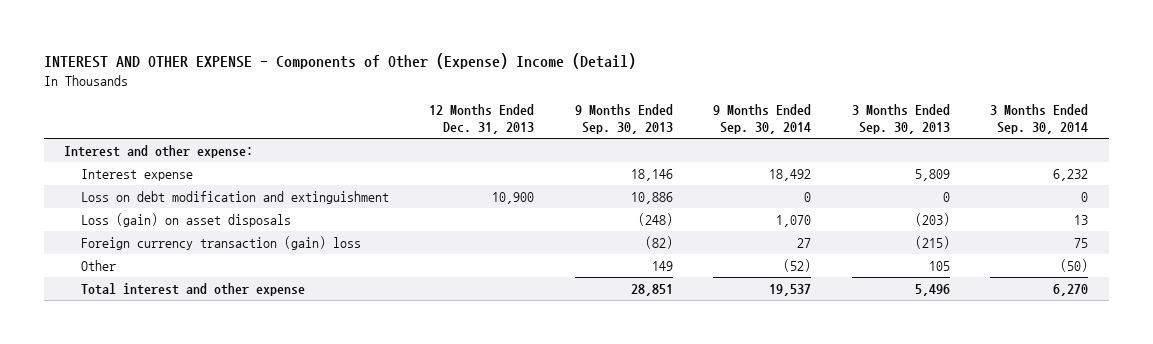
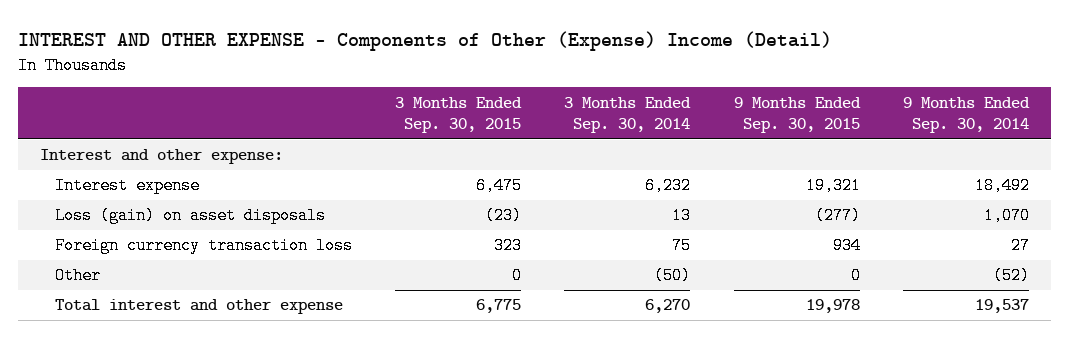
- | 12 Months Ended Dec. 31, 2013 | 9 Months Ended Sep. 30, 2013 | 9 Months Ended Sep. 30, 2014 | 3 Months Ended Sep. 30, 2013 | 3 Months Ended Sep. 30, 2014
+ | 3 Months Ended Sep. 30, 2015 | 3 Months Ended Sep. 30, 2014 | 9 Months Ended Sep. 30, 2015 | 9 Months Ended Sep. 30, 2014
- Loss on debt modification and extinguishment | 10,900 | 10,886 | 0 | 0 | 0
- Foreign currency transaction (gain) loss | | (82) | 27 | (215) | 75
+ Foreign currency transaction loss | 323 | 75 | 934 | 27

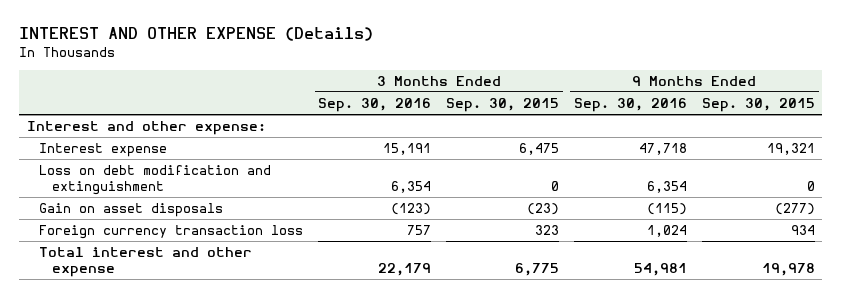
- INTEREST AND OTHER EXPENSE - Components of Other (Expense) Income (Detail)
+ INTEREST AND OTHER EXPENSE (Details)
- | 3 Months Ended Sep. 30, 2015 | 3 Months Ended Sep. 30, 2014 | 9 Months Ended Sep. 30, 2015 | 9 Months Ended Sep. 30, 2014
+ | 3 Months Ended Sep. 30, 2016 | 3 Months Ended Sep. 30, 2015 | 9 Months Ended Sep. 30, 2016 | 9 Months Ended Sep. 30, 2015
- Loss (gain) on asset disposals | (23) | 13 | (277) | 1,070
+ Loss on debt modification and extinguishment | 6,354 | 0 | 6,354 | 0
+ Gain on asset disposals | (123) | (23) | (115) | (277)
- Other | 0 | (50) | 0 | (52)

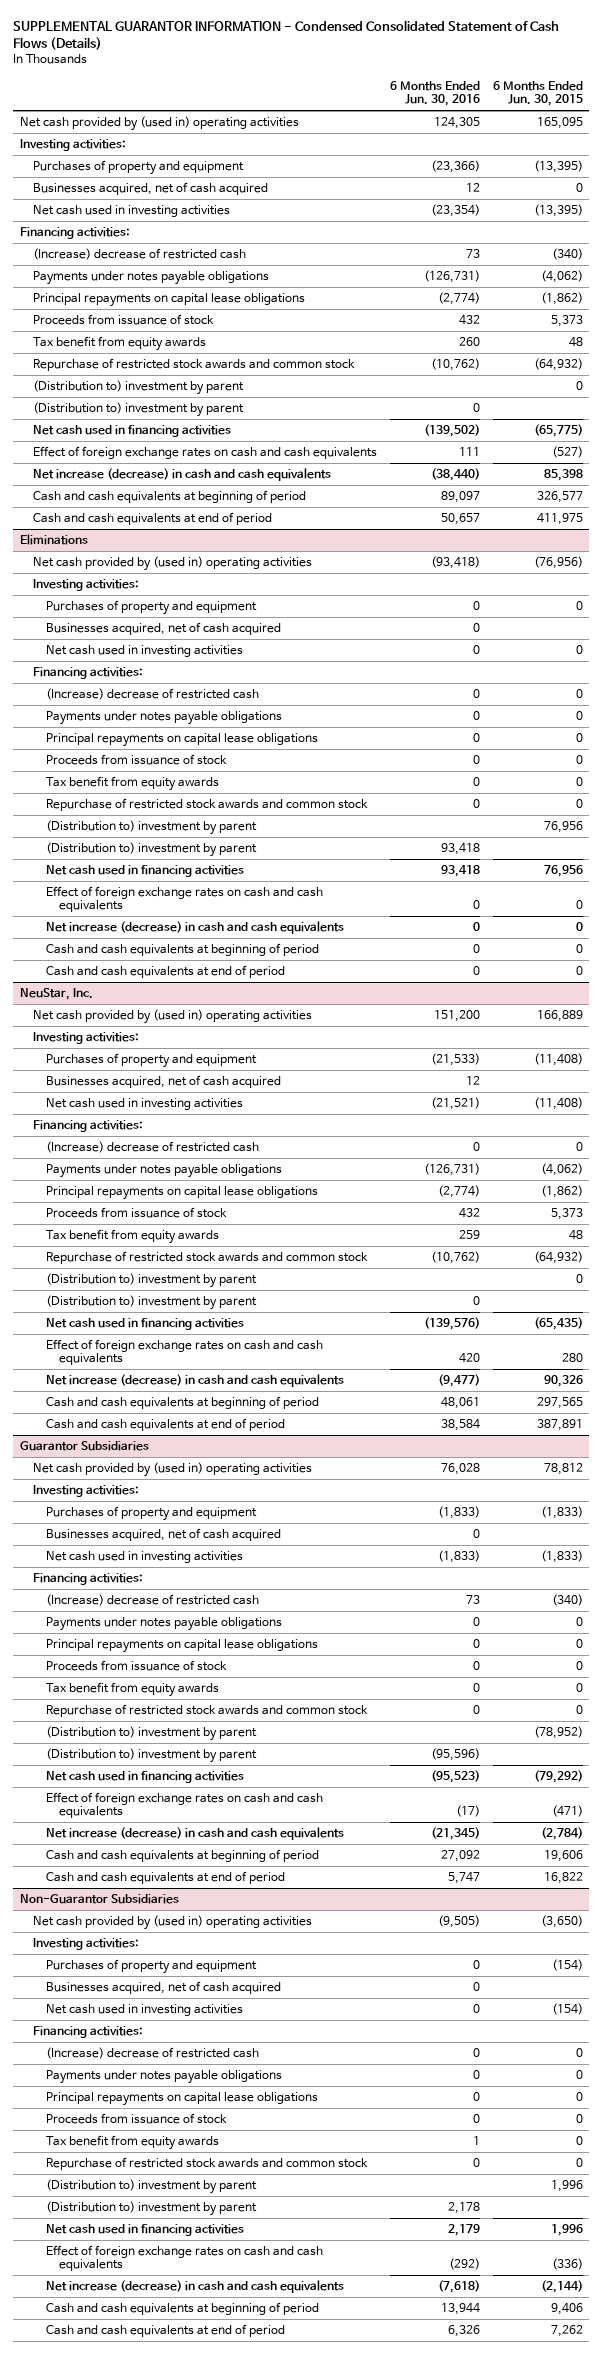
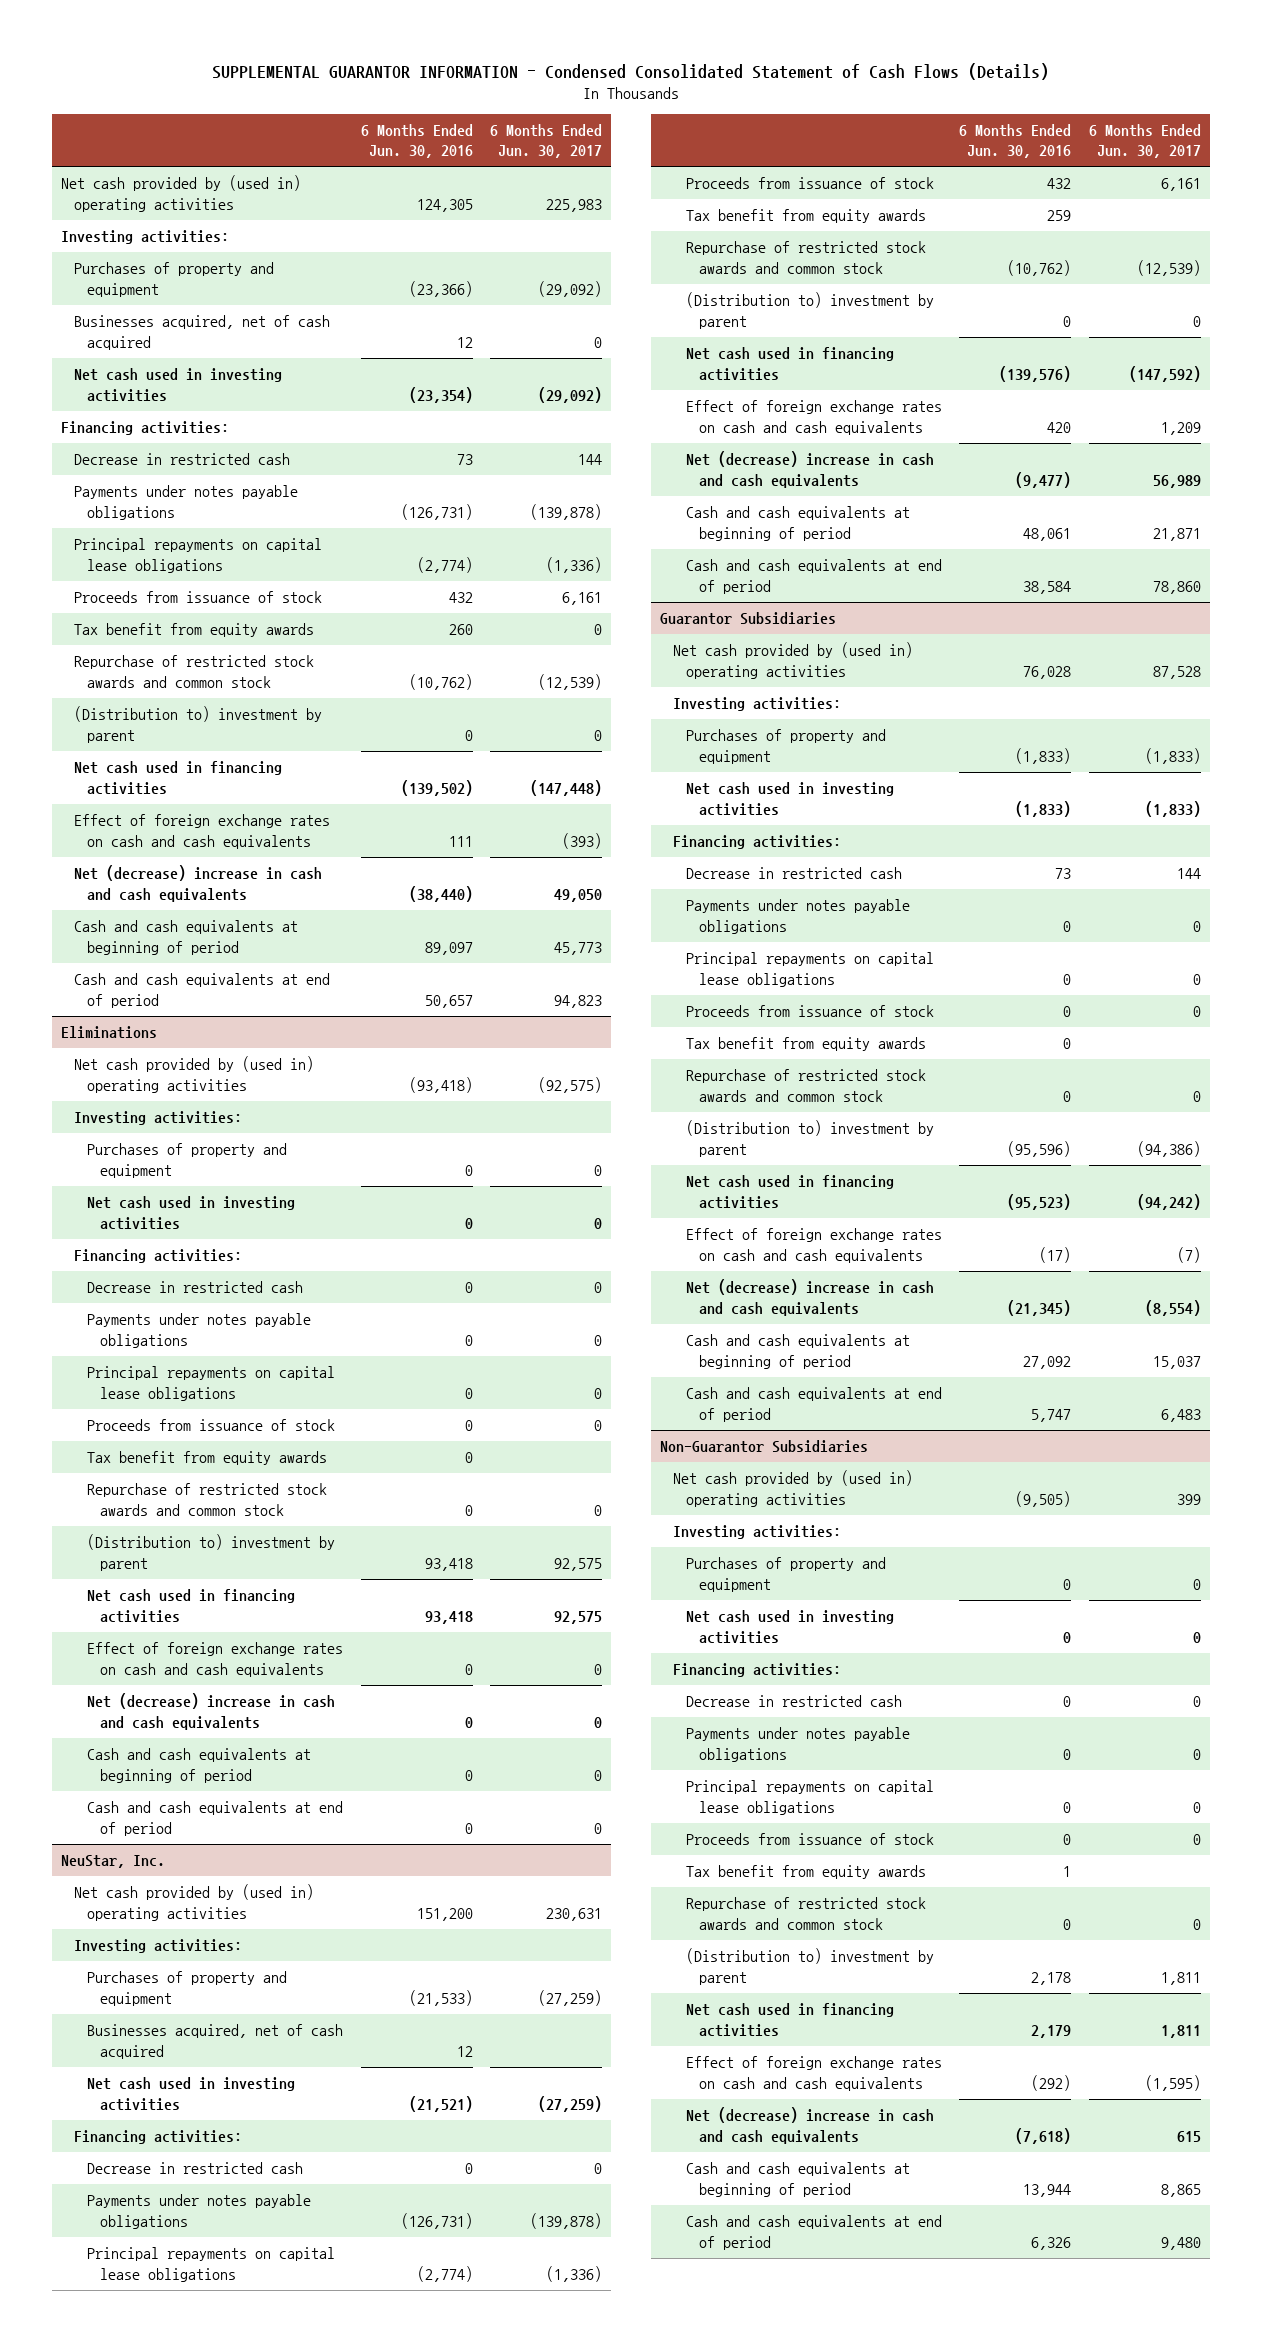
- | 6 Months Ended Jun. 30, 2016 | 6 Months Ended Jun. 30, 2015
+ | 6 Months Ended Jun. 30, 2016 | 6 Months Ended Jun. 30, 2017
- (Increase) decrease of restricted cash | 73 | (340)
+ Decrease in restricted cash | 73 | 144
- (Distribution to) investment by parent | | 0
- Net increase (decrease) in cash and cash equivalents | (38,440) | 85,398
+ Net (decrease) increase in cash and cash equivalents | (38,440) | 49,050
@ Eliminations
- Businesses acquired, net of cash acquired | 0 |
- (Increase) decrease of restricted cash | 0 | 0
+ Decrease in restricted cash | 0 | 0
- (Distribution to) investment by parent | | 76,956
- Net increase (decrease) in cash and cash equivalents | 0 | 0
+ Net (decrease) increase in cash and cash equivalents | 0 | 0
@ NeuStar, Inc.
- (Increase) decrease of restricted cash | 0 | 0
+ Decrease in restricted cash | 0 | 0
- (Distribution to) investment by parent | | 0
- Net increase (decrease) in cash and cash equivalents | (9,477) | 90,326
+ Net (decrease) increase in cash and cash equivalents | (9,477) | 56,989
@ Guarantor Subsidiaries
- Businesses acquired, net of cash acquired | 0 |
- (Increase) decrease of restricted cash | 73 | (340)
+ Decrease in restricted cash | 73 | 144
- (Distribution to) investment by parent | | (78,952)
- Net increase (decrease) in cash and cash equivalents | (21,345) | (2,784)
+ Net (decrease) increase in cash and cash equivalents | (21,345) | (8,554)
@ Non-Guarantor Subsidiaries
- Businesses acquired, net of cash acquired | 0 |
- (Increase) decrease of restricted cash | 0 | 0
+ Decrease in restricted cash | 0 | 0
- (Distribution to) investment by parent | | 1,996
- Net increase (decrease) in cash and cash equivalents | (7,618) | (2,144)
+ Net (decrease) increase in cash and cash equivalents | (7,618) | 615

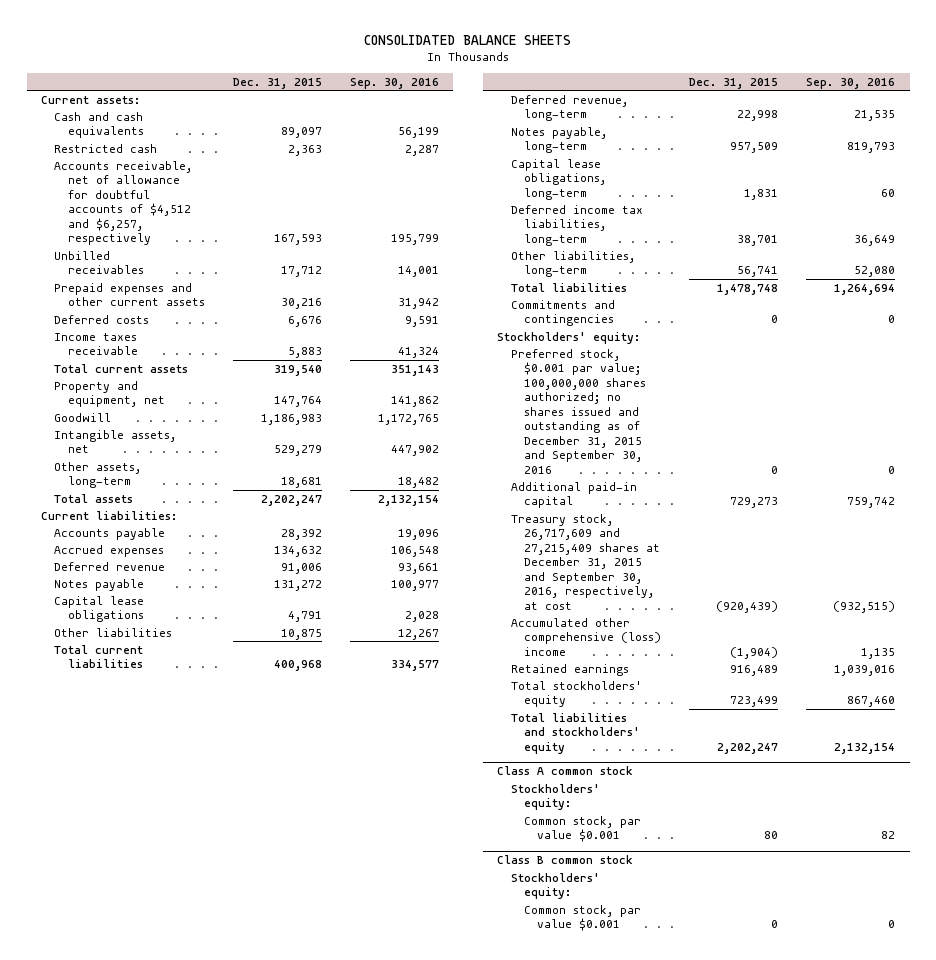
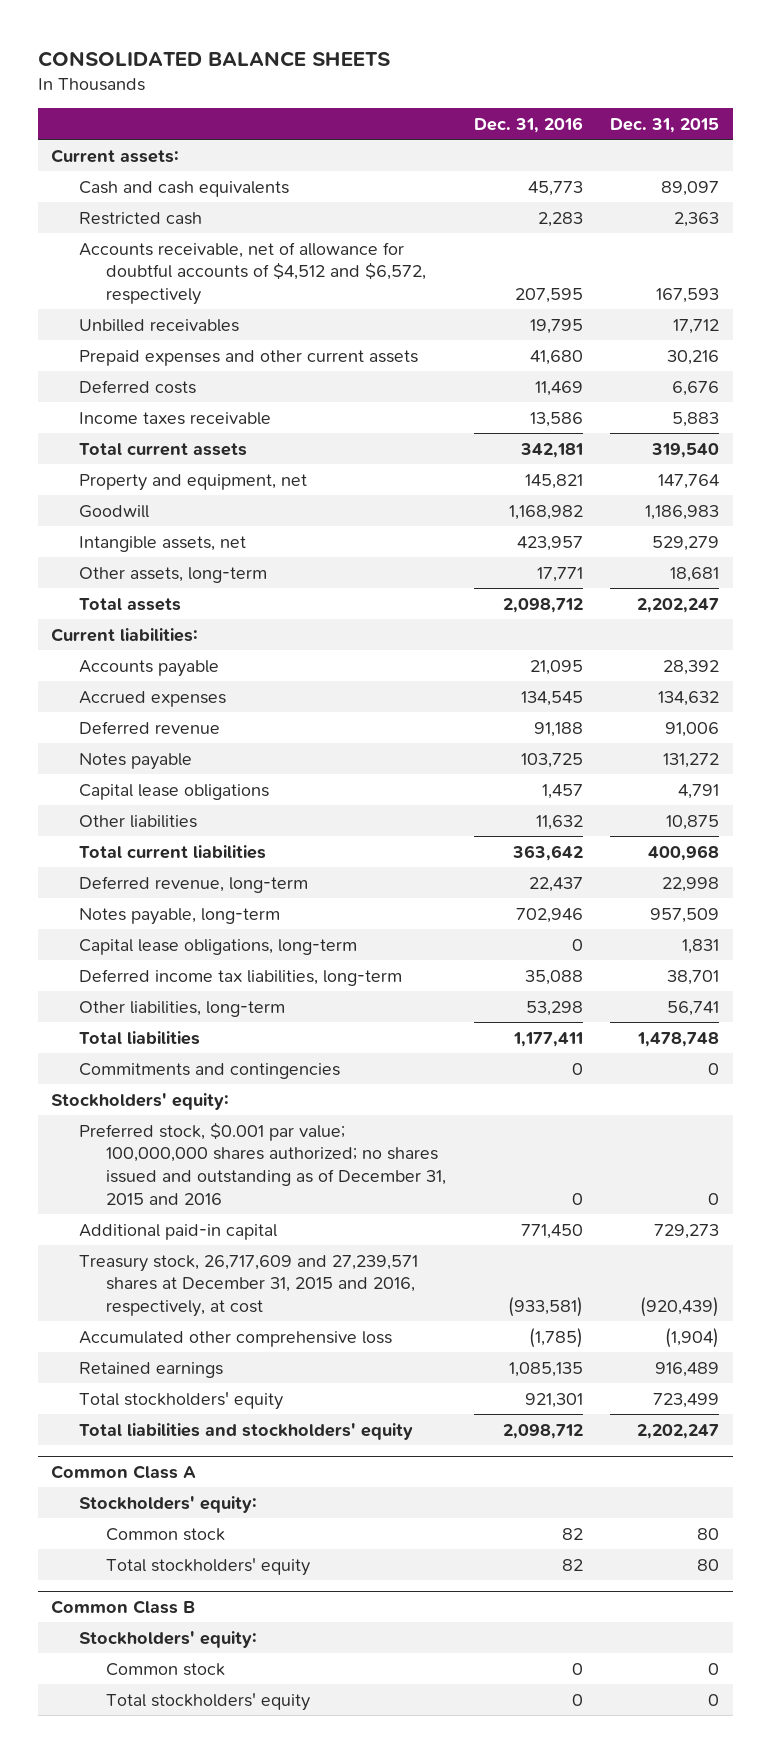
- | Dec. 31, 2015 | Sep. 30, 2016
+ | Dec. 31, 2016 | Dec. 31, 2015
- Accounts receivable, net of allowance for doubtful accounts of $4,512 and $6,257, respectively | 167,593 | 195,799
+ Accounts receivable, net of allowance for doubtful accounts of $4,512 and $6,572, respectively | 207,595 | 167,593
- Preferred stock, $0.001 par value; 100,000,000 shares authorized; no shares issued and outstanding as of December 31, 2015 and September 30, 2016 | 0 | 0
+ Preferred stock, $0.001 par value; 100,000,000 shares authorized; no shares issued and outstanding as of December 31, 2015 and 2016 | 0 | 0
- Treasury stock, 26,717,609 and 27,215,409 shares at December 31, 2015 and September 30, 2016, respectively, at cost | (920,439) | (932,515)
- Accumulated other comprehensive (loss) income | (1,904) | 1,135
+ Treasury stock, 26,717,609 and 27,239,571 shares at December 31, 2015 and 2016, respectively, at cost | (933,581) | (920,439)
+ Accumulated other comprehensive loss | (1,785) | (1,904)
- Class A common stock
+ Common Class A
- Common stock, par value $0.001 | 80 | 82
- Class B common stock
+ Common stock | 82 | 80
+ Total stockholders' equity | 82 | 80
+ Common Class B
- Common stock, par value $0.001 | 0 | 0
+ Common stock | 0 | 0
+ Total stockholders' equity | 0 | 0

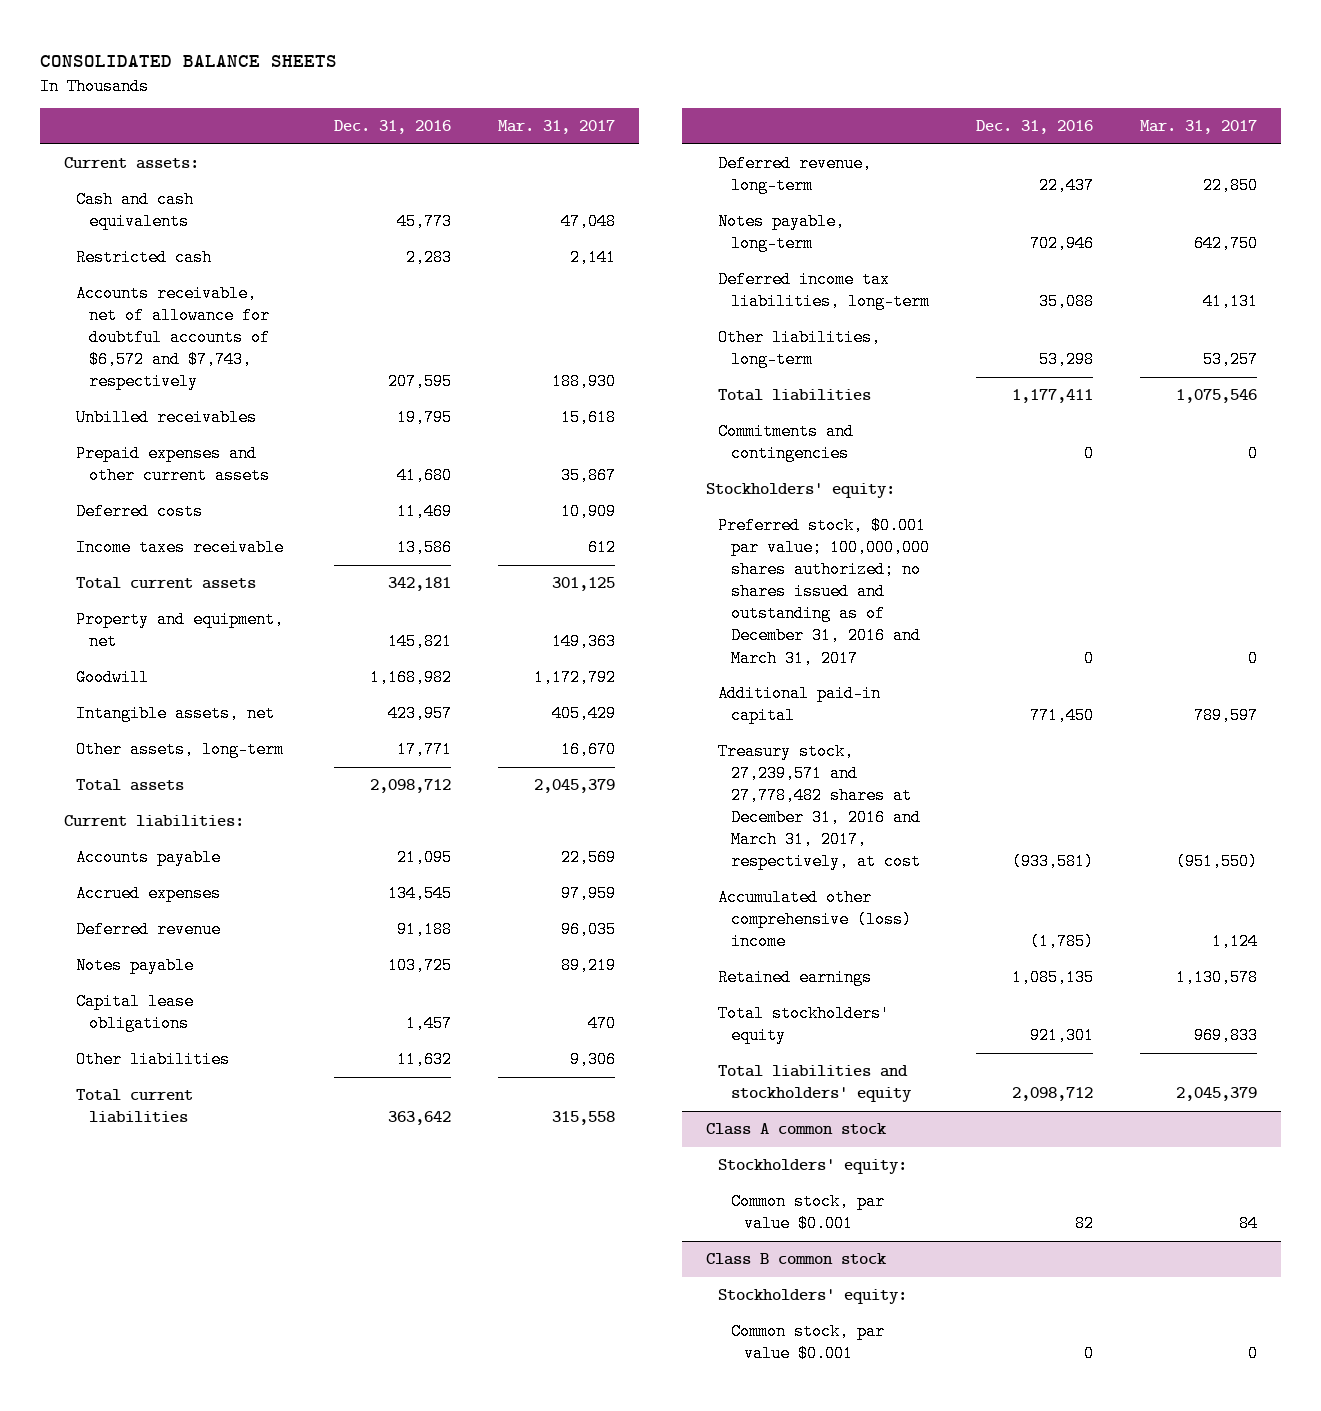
- | Dec. 31, 2016 | Dec. 31, 2015
+ | Dec. 31, 2016 | Mar. 31, 2017
- Accounts receivable, net of allowance for doubtful accounts of $4,512 and $6,572, respectively | 207,595 | 167,593
+ Accounts receivable, net of allowance for doubtful accounts of $6,572 and $7,743, respectively | 207,595 | 188,930
- Capital lease obligations, long-term | 0 | 1,831
- Preferred stock, $0.001 par value; 100,000,000 shares authorized; no shares issued and outstanding as of December 31, 2015 and 2016 | 0 | 0
+ Preferred stock, $0.001 par value; 100,000,000 shares authorized; no shares issued and outstanding as of December 31, 2016 and March 31, 2017 | 0 | 0
- Treasury stock, 26,717,609 and 27,239,571 shares at December 31, 2015 and 2016, respectively, at cost | (933,581) | (920,439)
- Accumulated other comprehensive loss | (1,785) | (1,904)
+ Treasury stock, 27,239,571 and 27,778,482 shares at December 31, 2016 and March 31, 2017, respectively, at cost | (933,581) | (951,550)
+ Accumulated other comprehensive (loss) income | (1,785) | 1,124
- Common Class A
+ Class A common stock
- Common stock | 82 | 80
- Total stockholders' equity | 82 | 80
- Common Class B
+ Common stock, par value $0.001 | 82 | 84
+ Class B common stock
- Common stock | 0 | 0
- Total stockholders' equity | 0 | 0
+ Common stock, par value $0.001 | 0 | 0

